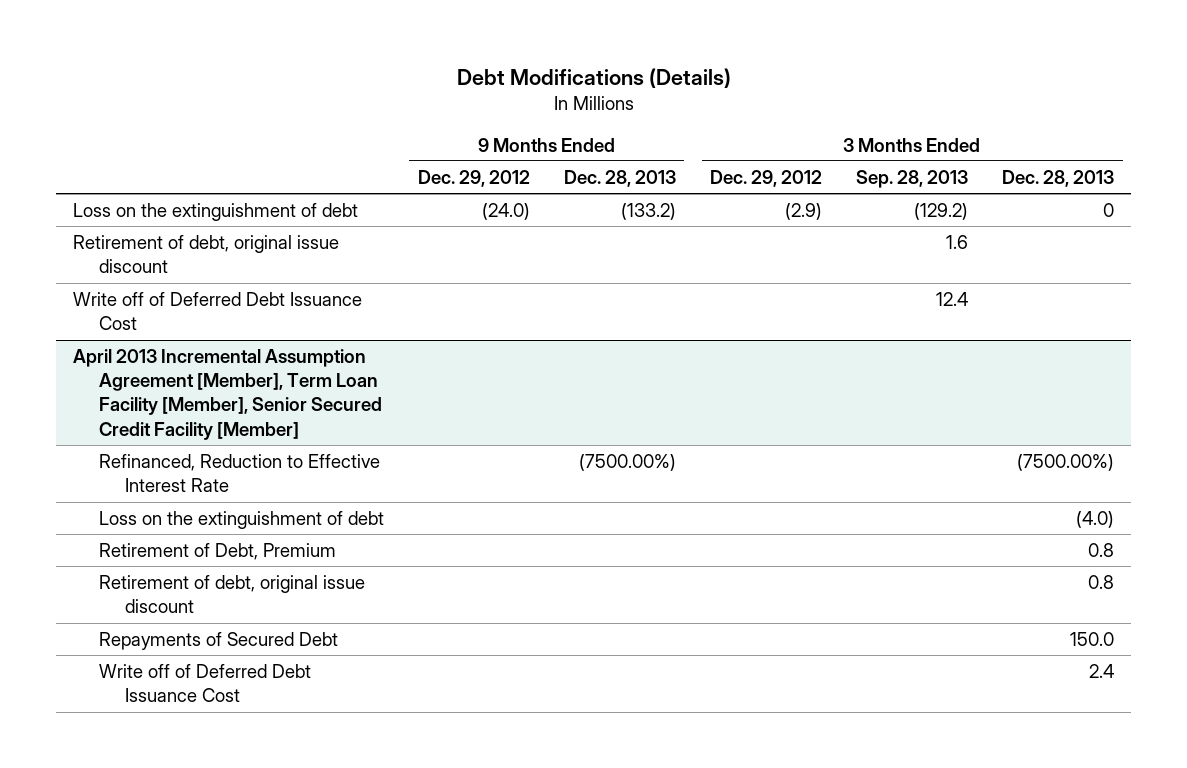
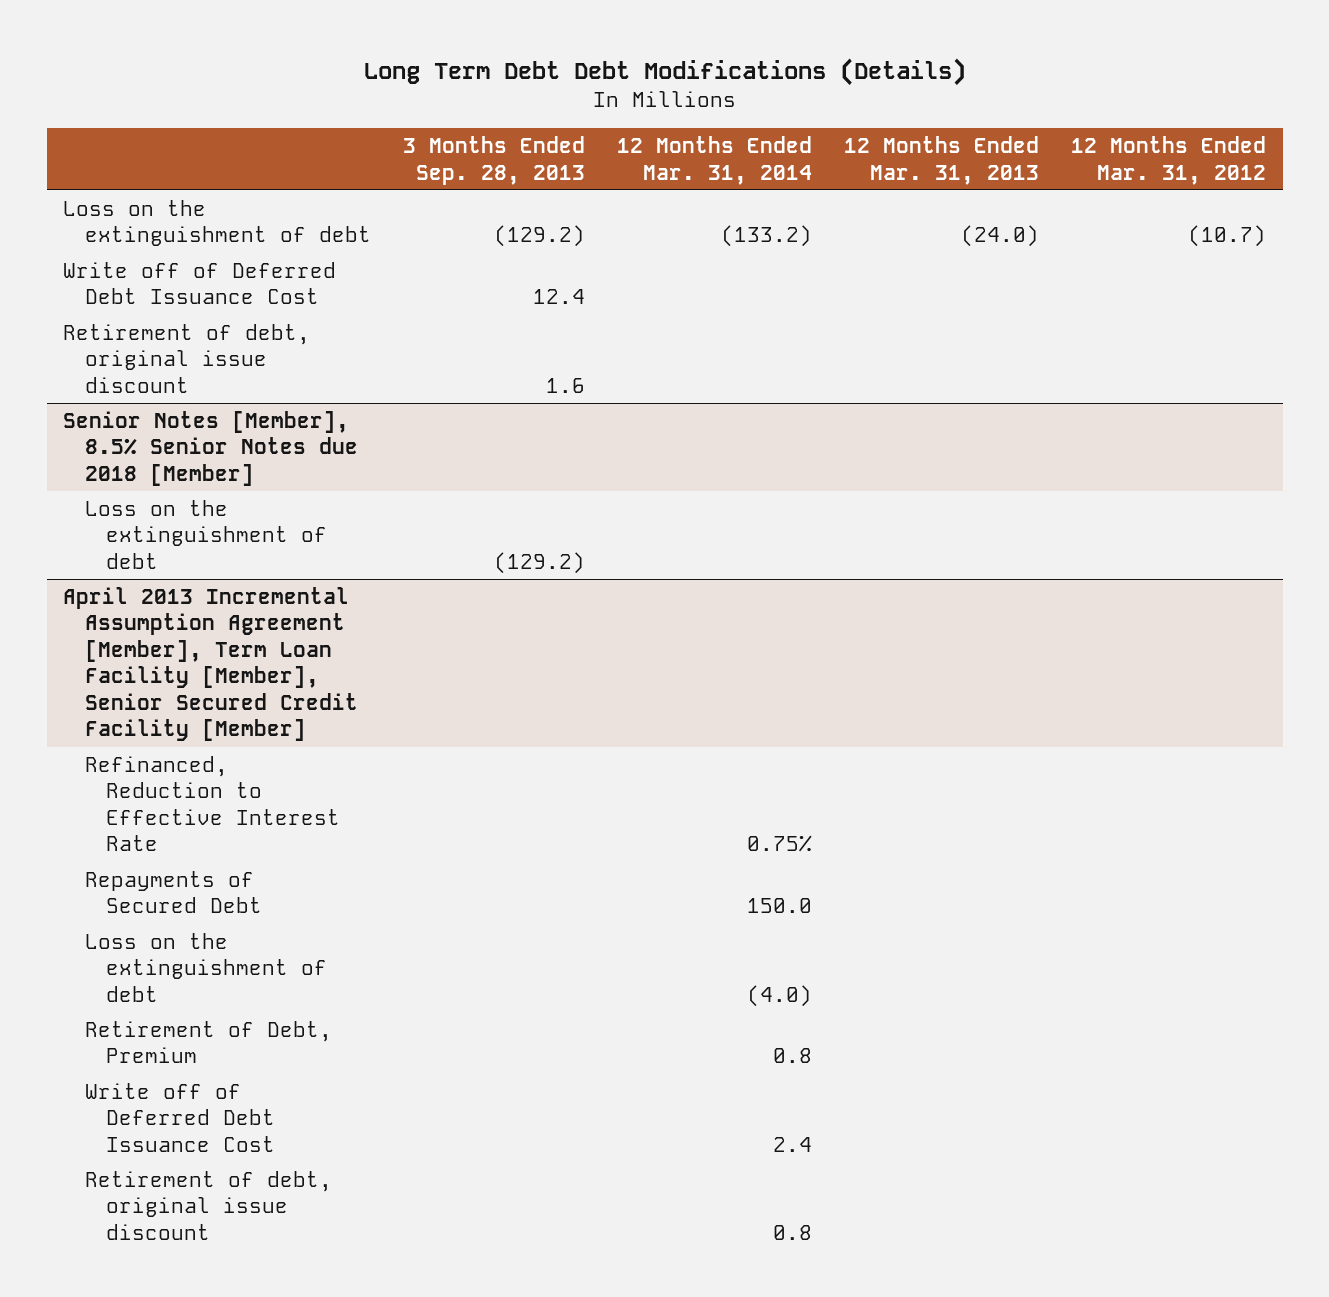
- Debt Modifications (Details)
+ Long Term Debt Debt Modifications (Details)
- | 9 Months Ended Dec. 29, 2012 | 9 Months Ended Dec. 28, 2013 | 3 Months Ended Dec. 29, 2012 | 3 Months Ended Sep. 28, 2013 | 3 Months Ended Dec. 28, 2013
+ | 3 Months Ended Sep. 28, 2013 | 12 Months Ended Mar. 31, 2014 | 12 Months Ended Mar. 31, 2013 | 12 Months Ended Mar. 31, 2012
moved down: Retirement of debt, original issue discount | 1.6 | | |
+ Senior Notes [Member], 8.5% Senior Notes due 2018 [Member]
+ Loss on the extinguishment of debt | (129.2) | | |
@ April 2013 Incremental Assumption Agreement [Member], Term Loan Facility [Member], Senior Secured Credit Facility [Member]
moved up: Repayments of Secured Debt | | 150.0 | |
moved down: Retirement of debt, original issue discount | | 0.8 | |

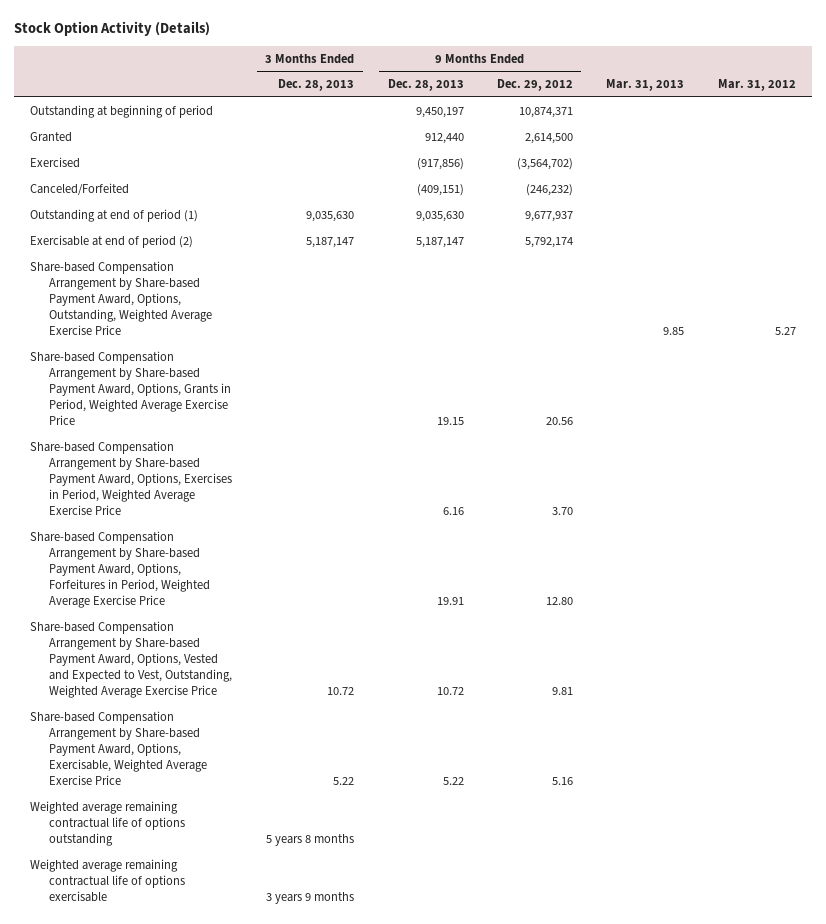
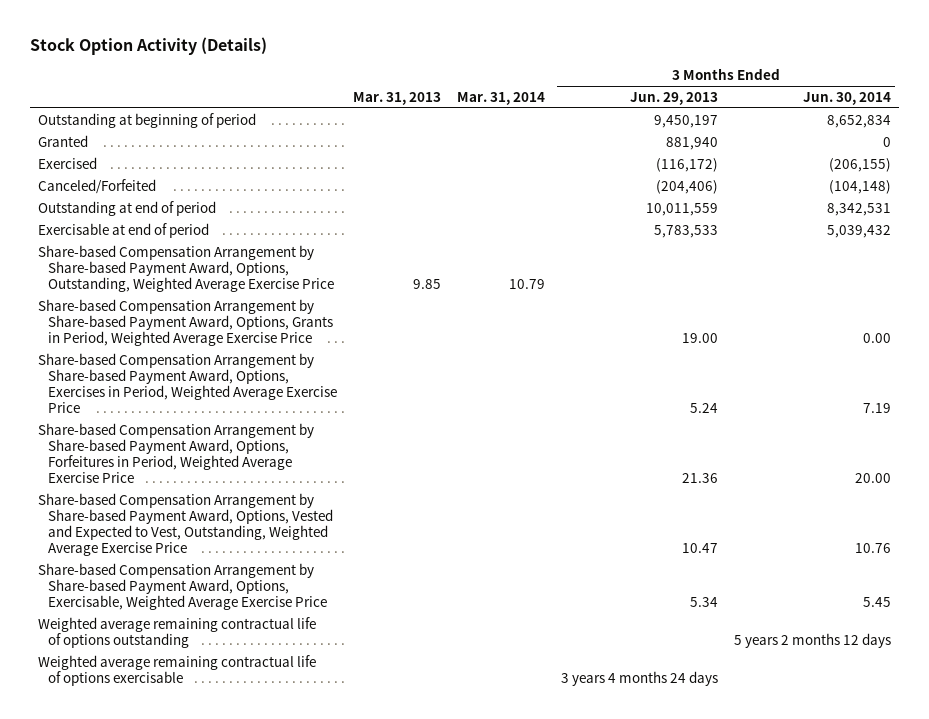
- | 3 Months Ended Dec. 28, 2013 | 9 Months Ended Dec. 28, 2013 | 9 Months Ended Dec. 29, 2012 | Mar. 31, 2013 | Mar. 31, 2012
+ | Mar. 31, 2013 | Mar. 31, 2014 | 3 Months Ended Jun. 29, 2013 | 3 Months Ended Jun. 30, 2014
- Outstanding at end of period (1) | 9,035,630 | 9,035,630 | 9,677,937 | |
- Exercisable at end of period (2) | 5,187,147 | 5,187,147 | 5,792,174 | |
+ Outstanding at end of period | | | 10,011,559 | 8,342,531
+ Exercisable at end of period | | | 5,783,533 | 5,039,432

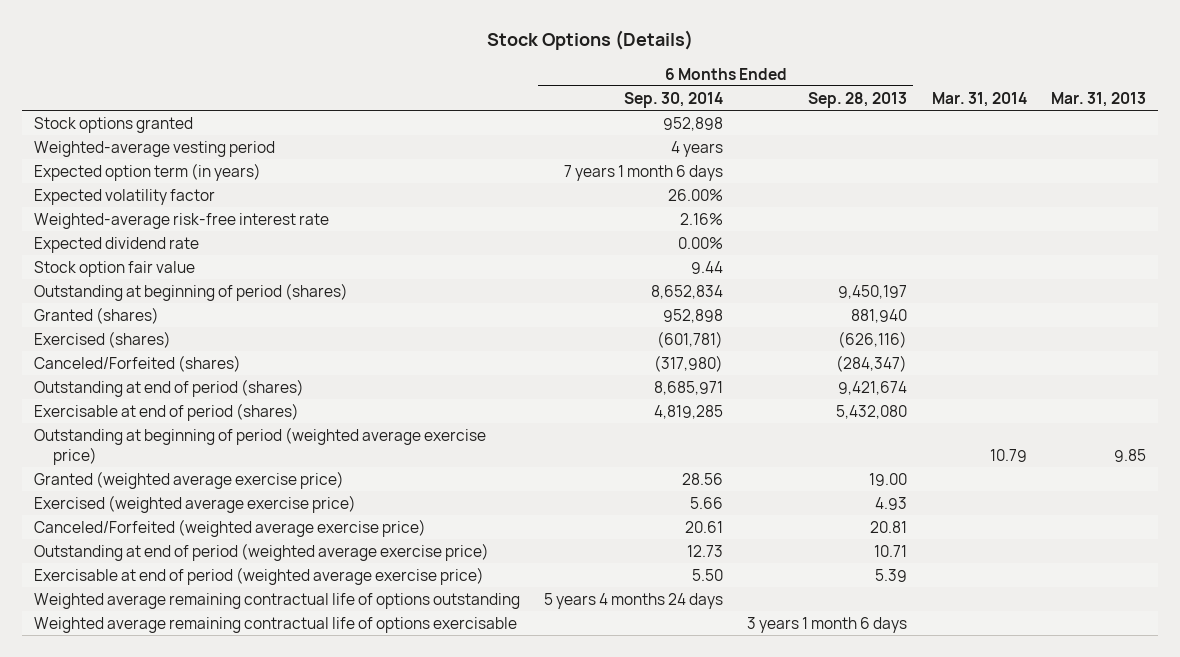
- Stock Option Activity (Details)
+ Stock Options (Details)
- | Mar. 31, 2013 | Mar. 31, 2014 | 3 Months Ended Jun. 29, 2013 | 3 Months Ended Jun. 30, 2014
+ | 6 Months Ended Sep. 30, 2014 | 6 Months Ended Sep. 28, 2013 | Mar. 31, 2014 | Mar. 31, 2013
- Outstanding at beginning of period | | | 9,450,197 | 8,652,834
- Granted | | | 881,940 | 0
- Exercised | | | (116,172) | (206,155)
- Canceled/Forfeited | | | (204,406) | (104,148)
- Outstanding at end of period | | | 10,011,559 | 8,342,531
- Exercisable at end of period | | | 5,783,533 | 5,039,432
- Share-based Compensation Arrangement by Share-based Payment Award, Options, Outstanding, Weighted Average Exercise Price | 9.85 | 10.79 | |
- Share-based Compensation Arrangement by Share-based Payment Award, Options, Grants in Period, Weighted Average Exercise Price | | | 19.00 | 0.00
- Share-based Compensation Arrangement by Share-based Payment Award, Options, Exercises in Period, Weighted Average Exercise Price | | | 5.24 | 7.19
- Share-based Compensation Arrangement by Share-based Payment Award, Options, Forfeitures in Period, Weighted Average Exercise Price | | | 21.36 | 20.00
- Share-based Compensation Arrangement by Share-based Payment Award, Options, Vested and Expected to Vest, Outstanding, Weighted Average Exercise Price | | | 10.47 | 10.76
- Share-based Compensation Arrangement by Share-based Payment Award, Options, Exercisable, Weighted Average Exercise Price | | | 5.34 | 5.45
+ Stock options granted | 952,898 | | |
+ Weighted-average vesting period | 4 years | | |
+ Expected option term (in years) | 7 years 1 month 6 days | | |
+ Expected volatility factor | 26.00% | | |
+ Weighted-average risk-free interest rate | 2.16% | | |
+ Expected dividend rate | 0.00% | | |
+ Stock option fair value | 9.44 | | |
+ Outstanding at beginning of period (shares) | 8,652,834 | 9,450,197 | |
+ Granted (shares) | 952,898 | 881,940 | |
+ Exercised (shares) | (601,781) | (626,116) | |
+ Canceled/Forfeited (shares) | (317,980) | (284,347) | |
+ Outstanding at end of period (shares) | 8,685,971 | 9,421,674 | |
+ Exercisable at end of period (shares) | 4,819,285 | 5,432,080 | |
+ Outstanding at beginning of period (weighted average exercise price) | | | 10.79 | 9.85
+ Granted (weighted average exercise price) | 28.56 | 19.00 | |
+ Exercised (weighted average exercise price) | 5.66 | 4.93 | |
+ Canceled/Forfeited (weighted average exercise price) | 20.61 | 20.81 | |
+ Outstanding at end of period (weighted average exercise price) | 12.73 | 10.71 | |
+ Exercisable at end of period (weighted average exercise price) | 5.50 | 5.39 | |

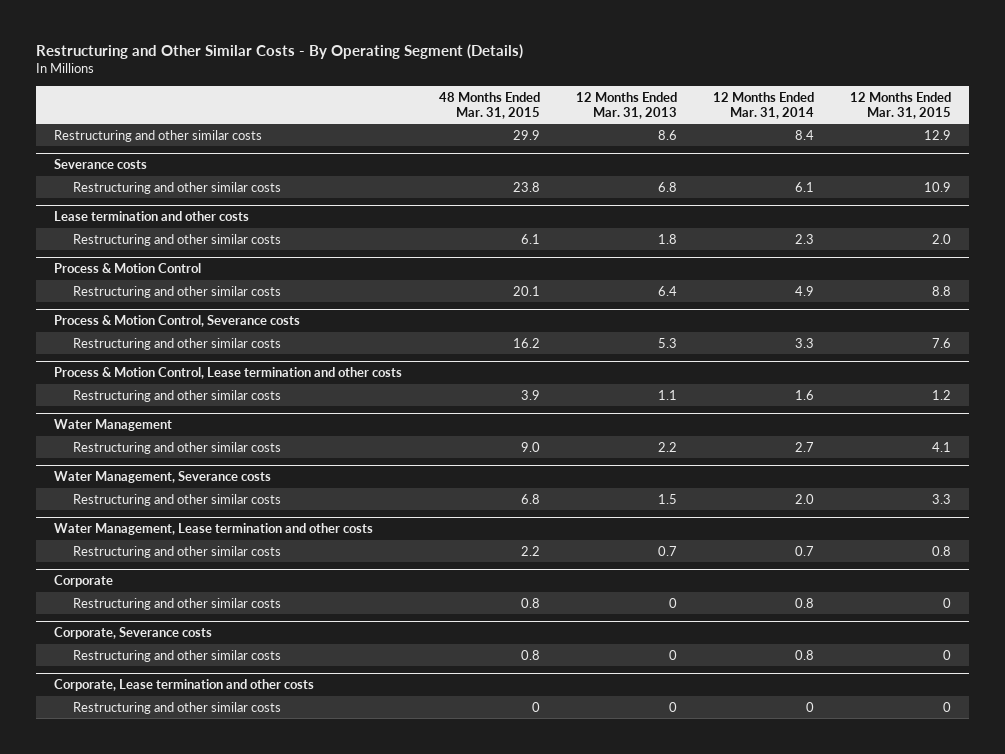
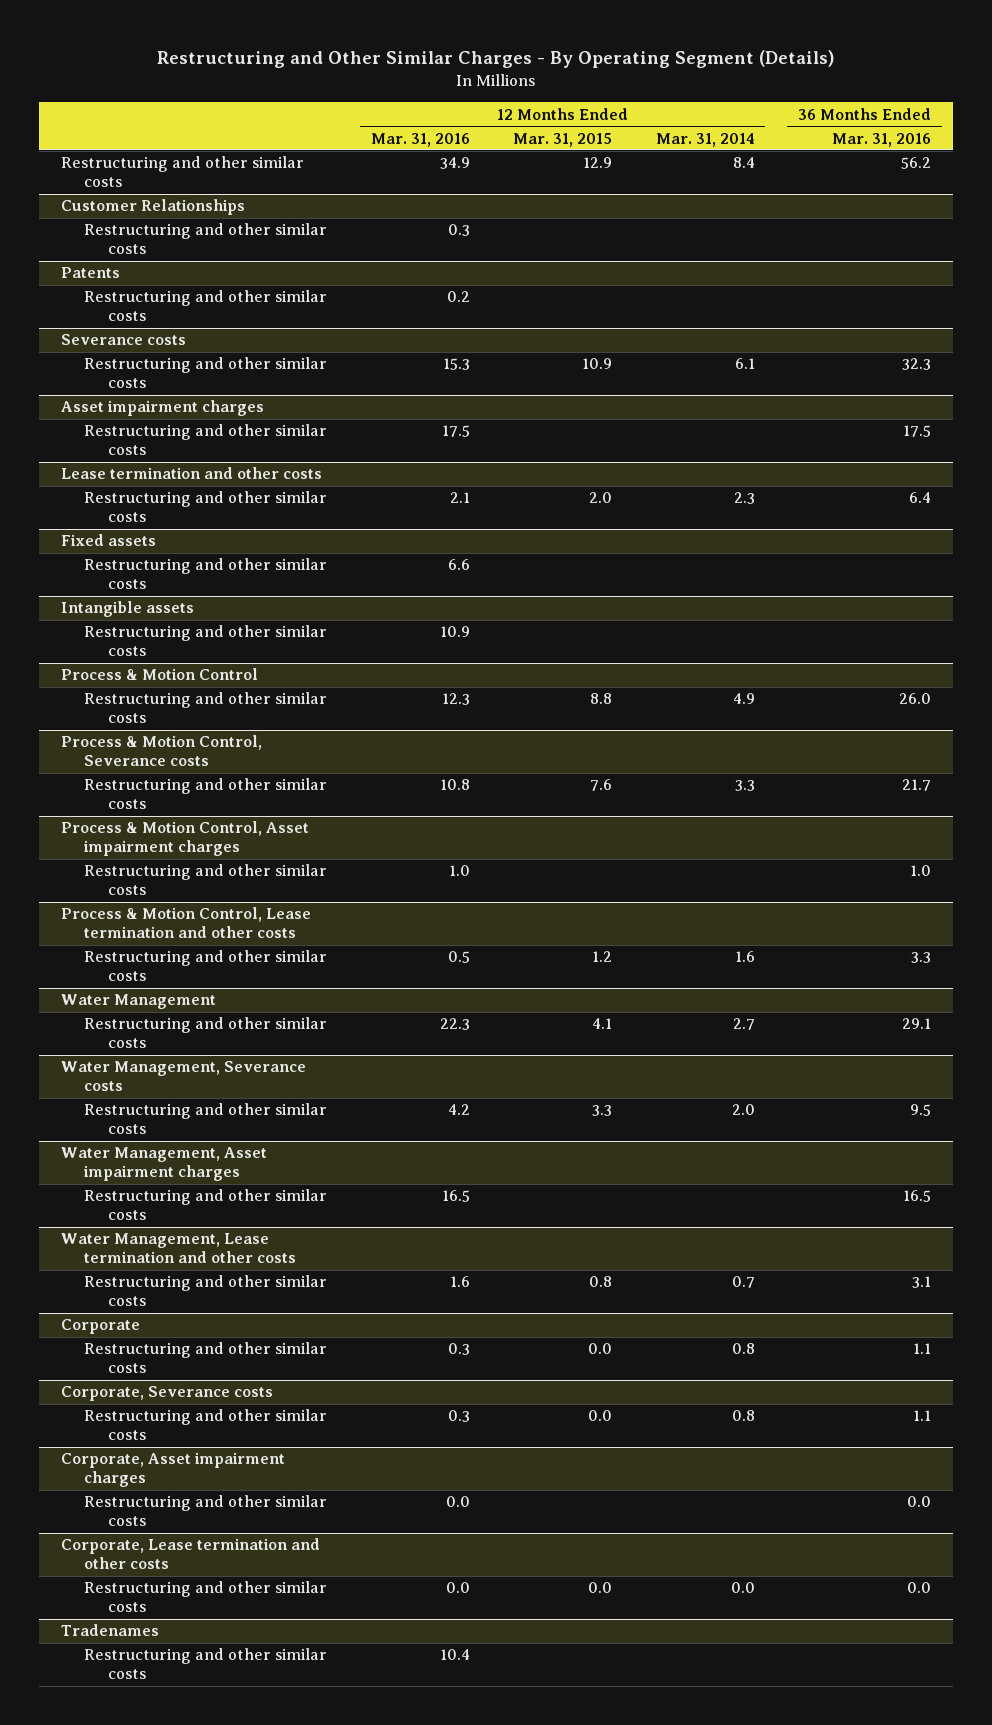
- Restructuring and Other Similar Costs - By Operating Segment (Details)
+ Restructuring and Other Similar Charges - By Operating Segment (Details)
- | 48 Months Ended Mar. 31, 2015 | 12 Months Ended Mar. 31, 2013 | 12 Months Ended Mar. 31, 2014 | 12 Months Ended Mar. 31, 2015
+ | 12 Months Ended Mar. 31, 2016 | 12 Months Ended Mar. 31, 2015 | 12 Months Ended Mar. 31, 2014 | 36 Months Ended Mar. 31, 2016
+ Customer Relationships
+ Restructuring and other similar costs | 0.3 | | |
+ Patents
+ Restructuring and other similar costs | 0.2 | | |
+ Asset impairment charges
+ Restructuring and other similar costs | 17.5 | | | 17.5
+ Fixed assets
+ Restructuring and other similar costs | 6.6 | | |
+ Intangible assets
+ Restructuring and other similar costs | 10.9 | | |
+ Process & Motion Control, Asset impairment charges
+ Restructuring and other similar costs | 1.0 | | | 1.0
+ Water Management, Asset impairment charges
+ Restructuring and other similar costs | 16.5 | | | 16.5
@ Corporate
- Restructuring and other similar costs | 0.8 | 0 | 0.8 | 0
+ Restructuring and other similar costs | 0.3 | 0.0 | 0.8 | 1.1
@ Corporate, Severance costs
- Restructuring and other similar costs | 0.8 | 0 | 0.8 | 0
+ Restructuring and other similar costs | 0.3 | 0.0 | 0.8 | 1.1
+ Corporate, Asset impairment charges
+ Restructuring and other similar costs | 0.0 | | | 0.0
@ Corporate, Lease termination and other costs
- Restructuring and other similar costs | 0 | 0 | 0 | 0
+ Restructuring and other similar costs | 0.0 | 0.0 | 0.0 | 0.0
+ Tradenames
+ Restructuring and other similar costs | 10.4 | | |

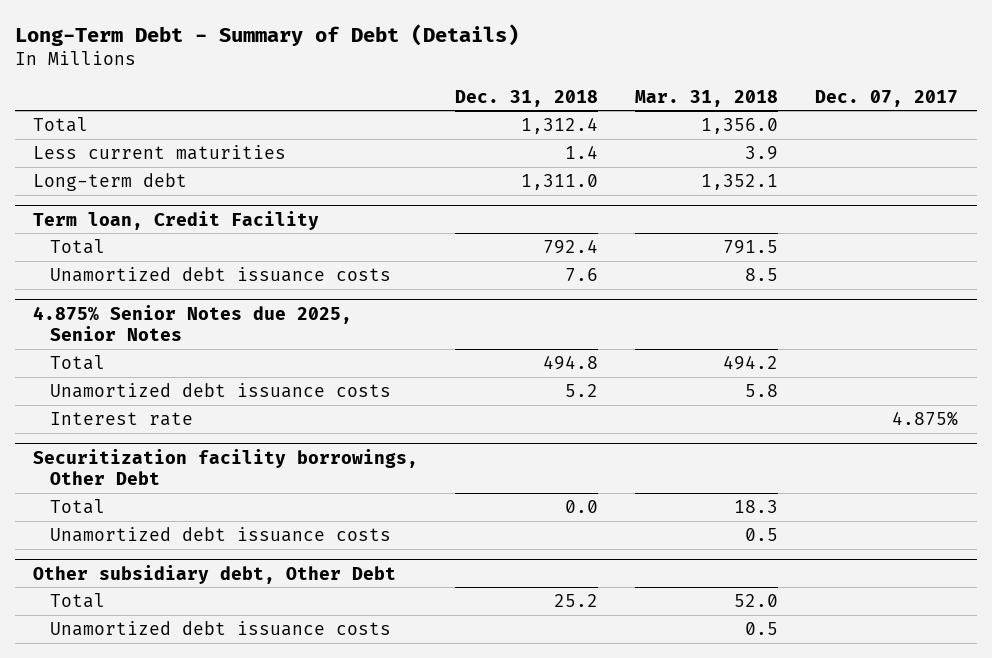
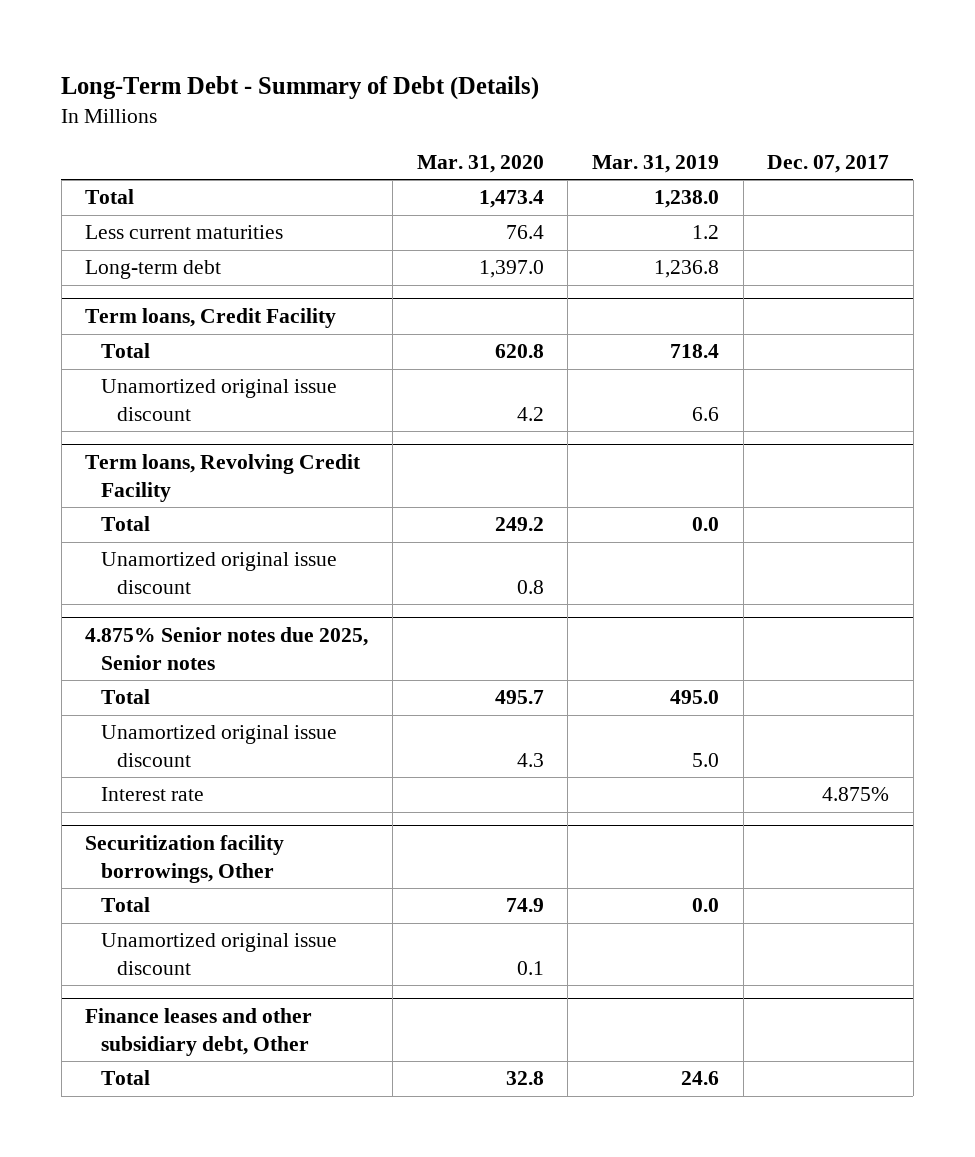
- | Dec. 31, 2018 | Mar. 31, 2018 | Dec. 07, 2017
+ | Mar. 31, 2020 | Mar. 31, 2019 | Dec. 07, 2017
- Term loan, Credit Facility
+ Term loans, Credit Facility
- Unamortized debt issuance costs | 7.6 | 8.5 |
- 4.875% Senior Notes due 2025, Senior Notes
+ Unamortized original issue discount | 4.2 | 6.6 |
+ Term loans, Revolving Credit Facility
+ Total | 249.2 | 0.0 |
+ Unamortized original issue discount | 0.8 | |
+ 4.875% Senior notes due 2025, Senior notes
- Unamortized debt issuance costs | 5.2 | 5.8 |
+ Unamortized original issue discount | 4.3 | 5.0 |
- Securitization facility borrowings, Other Debt
+ Securitization facility borrowings, Other
- Unamortized debt issuance costs | | 0.5 |
- Other subsidiary debt, Other Debt
+ Unamortized original issue discount | 0.1 | |
+ Finance leases and other subsidiary debt, Other
- Unamortized debt issuance costs | | 0.5 |

